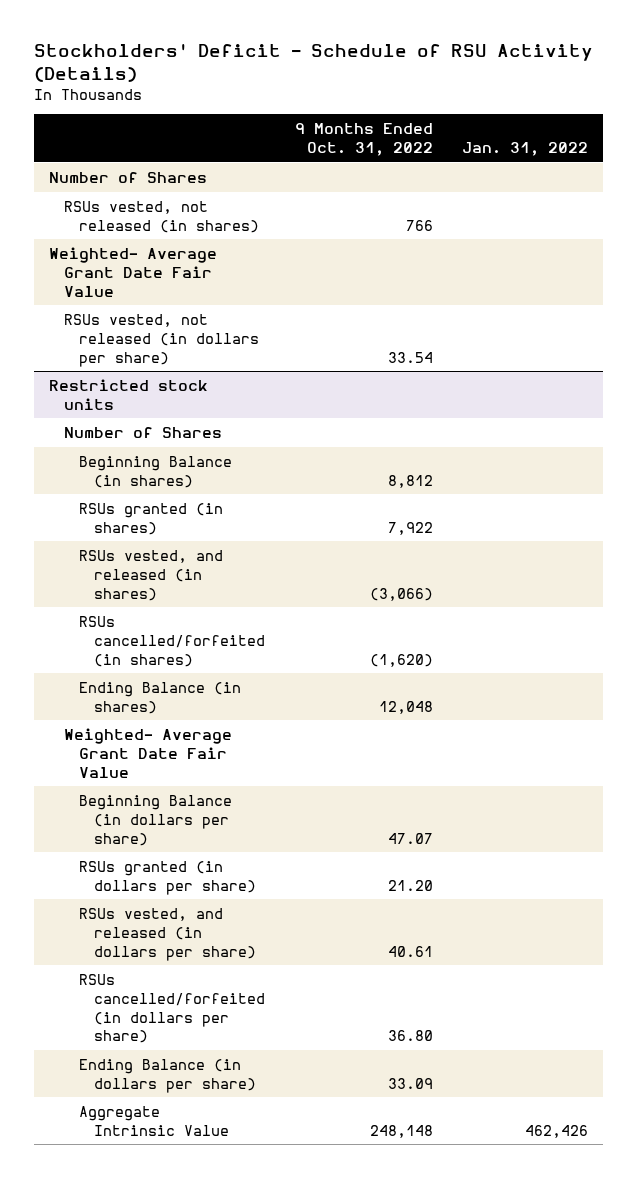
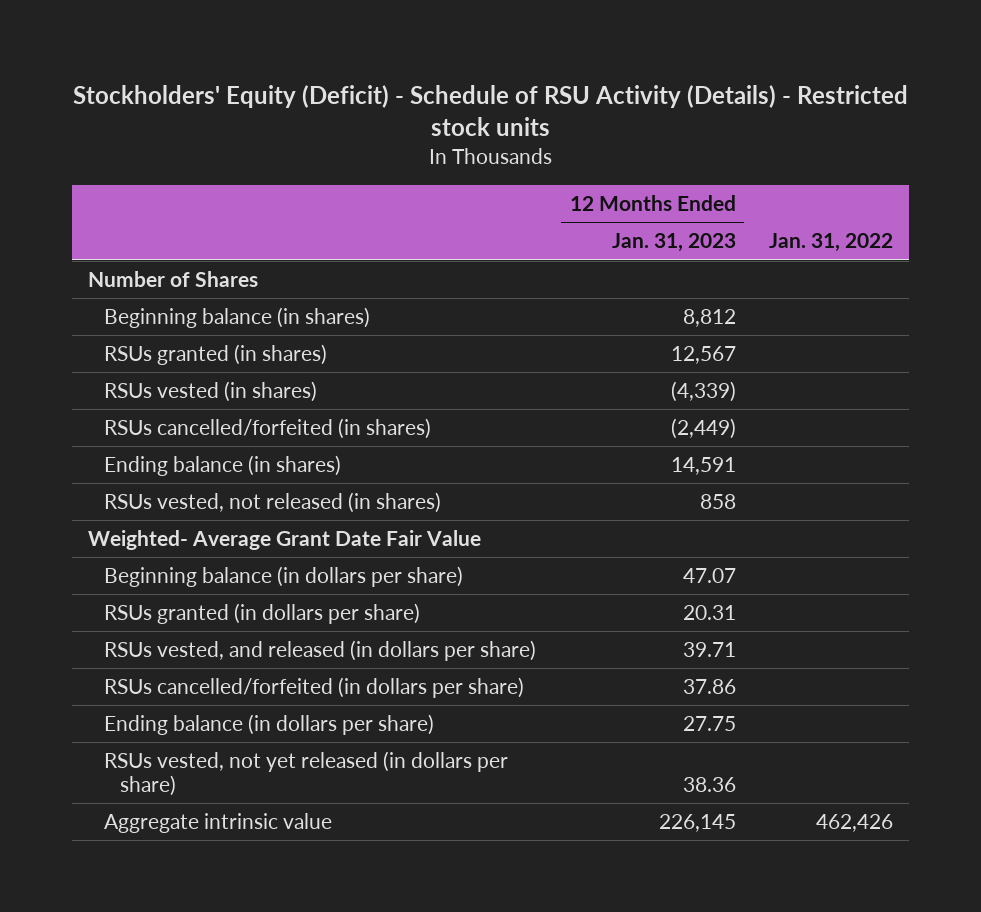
- Stockholders' Deficit - Schedule of RSU Activity (Details)
+ Stockholders' Equity (Deficit) - Schedule of RSU Activity (Details) - Restricted stock units
- | 9 Months Ended Oct. 31, 2022 | Jan. 31, 2022
+ | 12 Months Ended Jan. 31, 2023 | Jan. 31, 2022
+ Beginning balance (in shares) | 8,812 |
+ RSUs granted (in shares) | 12,567 |
+ RSUs vested (in shares) | (4,339) |
+ RSUs cancelled/forfeited (in shares) | (2,449) |
+ Ending balance (in shares) | 14,591 |
- RSUs vested, not released (in dollars per share) | 33.54 |
- Restricted stock units
- Number of Shares
- Beginning Balance (in shares) | 8,812 |
- RSUs granted (in shares) | 7,922 |
- RSUs vested, and released (in shares) | (3,066) |
- RSUs cancelled/forfeited (in shares) | (1,620) |
- Ending Balance (in shares) | 12,048 |
- Weighted- Average Grant Date Fair Value
- Beginning Balance (in dollars per share) | 47.07 |
- RSUs granted (in dollars per share) | 21.20 |
- RSUs vested, and released (in dollars per share) | 40.61 |
- RSUs cancelled/forfeited (in dollars per share) | 36.80 |
- Ending Balance (in dollars per share) | 33.09 |
- Aggregate Intrinsic Value | 248,148 | 462,426
+ Beginning balance (in dollars per share) | 47.07 |
+ RSUs granted (in dollars per share) | 20.31 |
+ RSUs vested, and released (in dollars per share) | 39.71 |
+ RSUs cancelled/forfeited (in dollars per share) | 37.86 |
+ Ending balance (in dollars per share) | 27.75 |
+ RSUs vested, not yet released (in dollars per share) | 38.36 |
+ Aggregate intrinsic value | 226,145 | 462,426

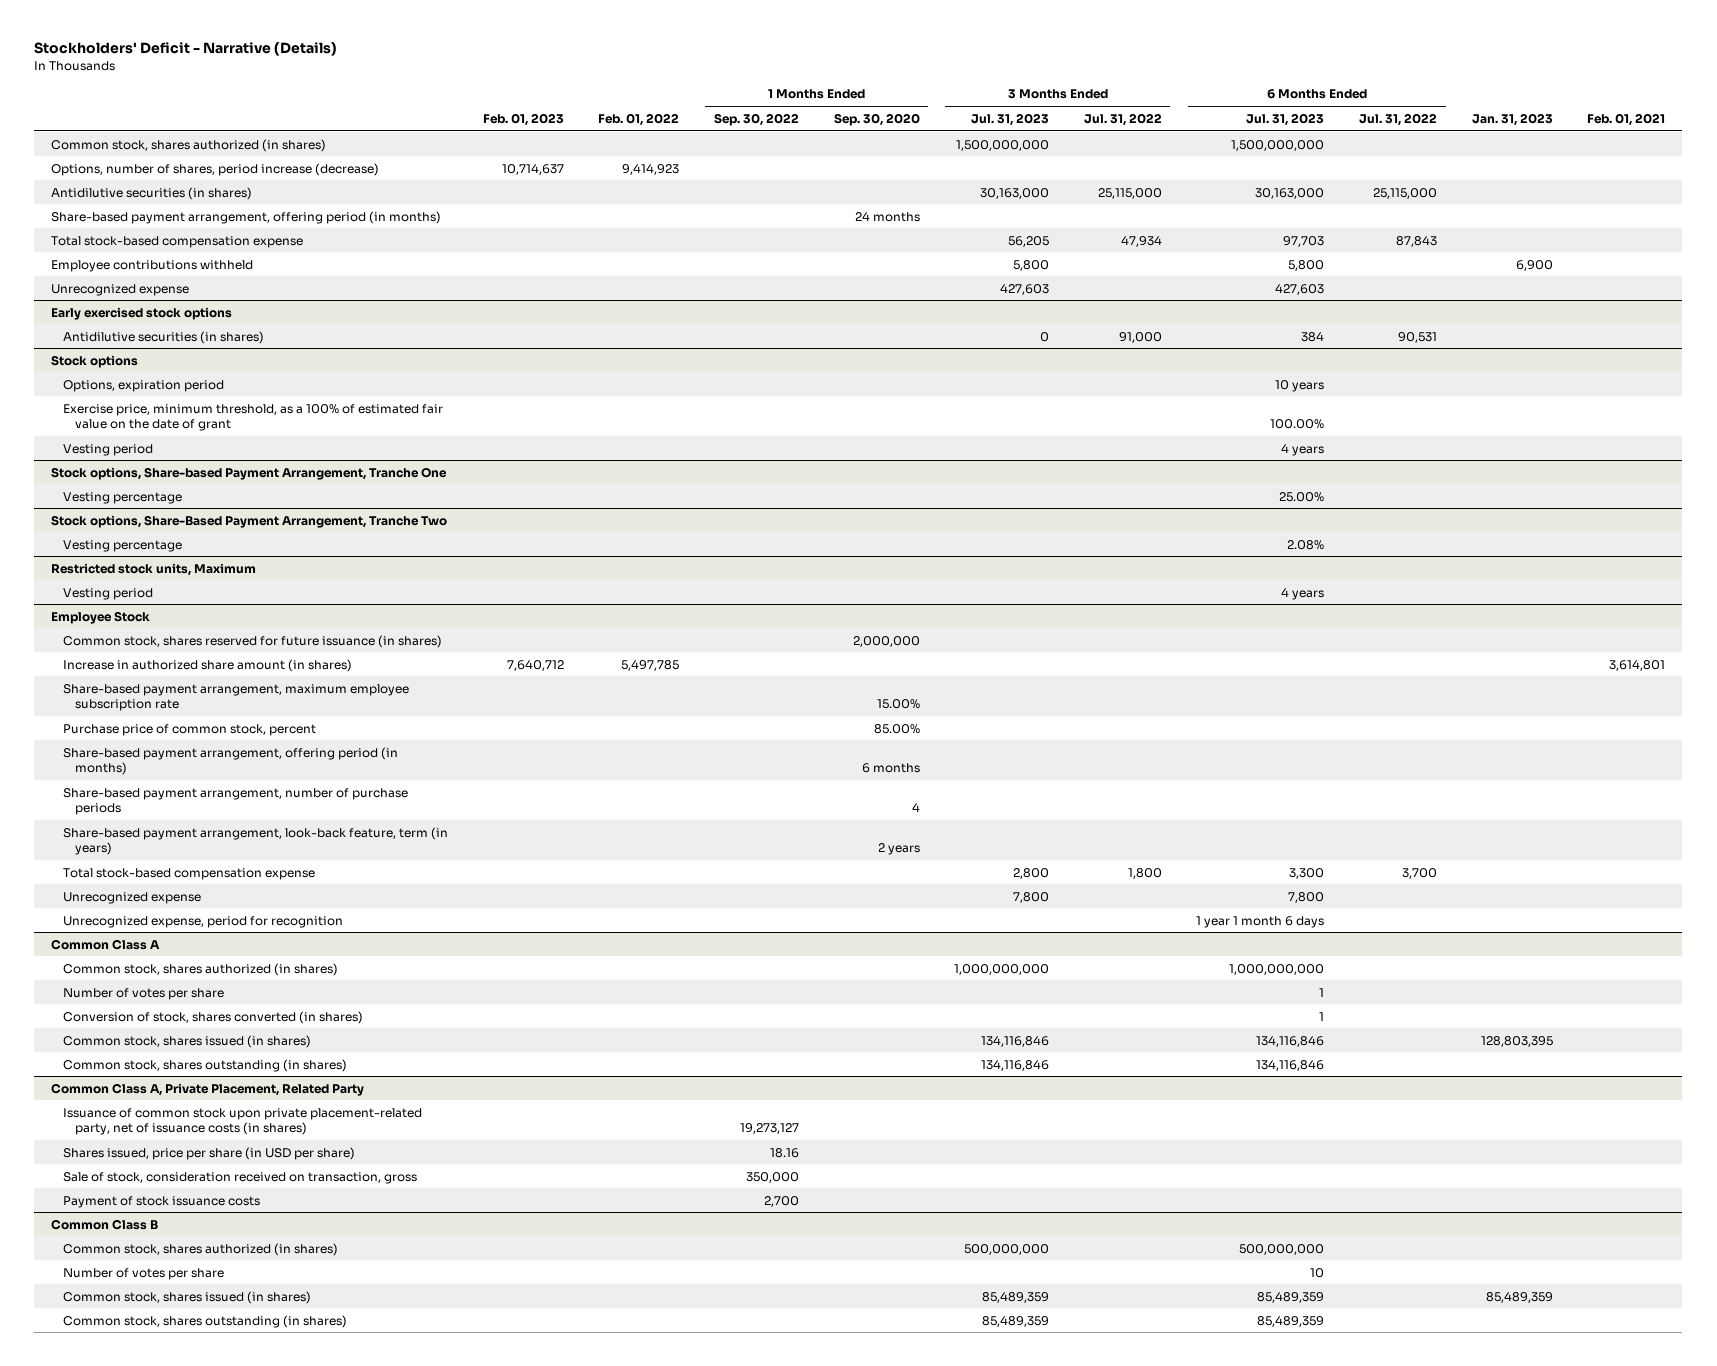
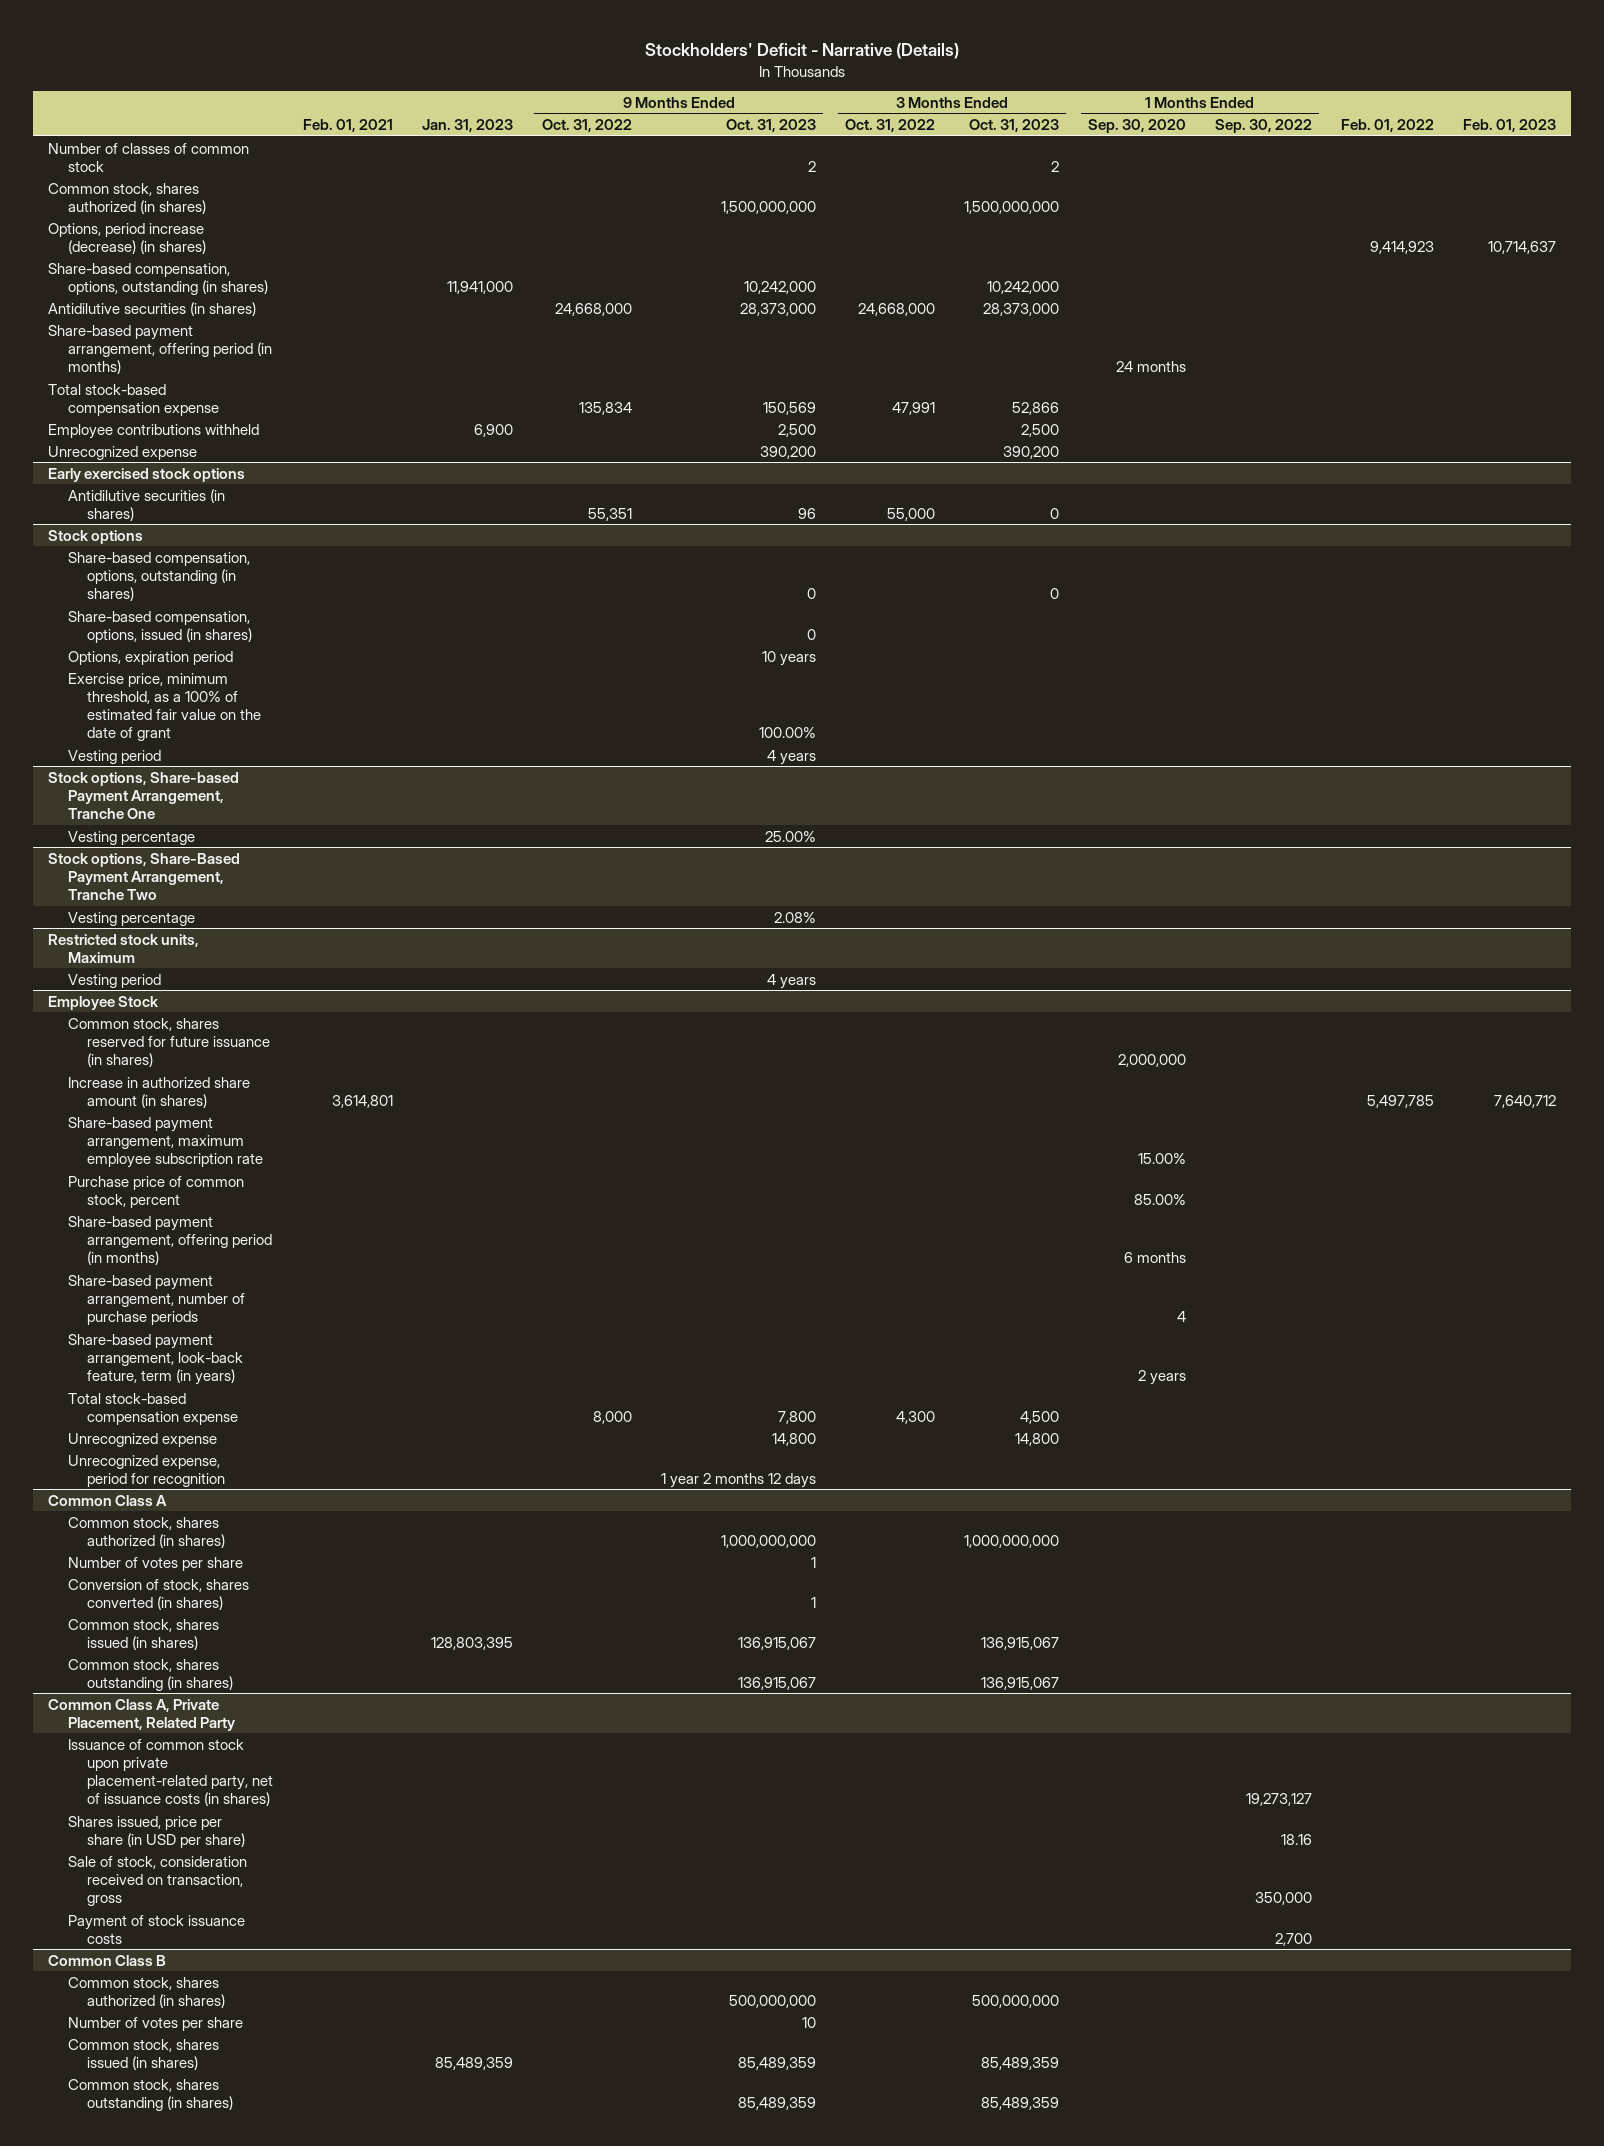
- | Feb. 01, 2023 | Feb. 01, 2022 | 1 Months Ended Sep. 30, 2022 | 1 Months Ended Sep. 30, 2020 | 3 Months Ended Jul. 31, 2023 | 3 Months Ended Jul. 31, 2022 | 6 Months Ended Jul. 31, 2023 | 6 Months Ended Jul. 31, 2022 | Jan. 31, 2023 | Feb. 01, 2021
+ | Feb. 01, 2021 | Jan. 31, 2023 | 9 Months Ended Oct. 31, 2022 | 9 Months Ended Oct. 31, 2023 | 3 Months Ended Oct. 31, 2022 | 3 Months Ended Oct. 31, 2023 | 1 Months Ended Sep. 30, 2020 | 1 Months Ended Sep. 30, 2022 | Feb. 01, 2022 | Feb. 01, 2023
+ Number of classes of common stock | | | | 2 | | 2 | | | |
- Options, number of shares, period increase (decrease) | 10,714,637 | 9,414,923 | | | | | | | |
+ Options, period increase (decrease) (in shares) | | | | | | | | | 9,414,923 | 10,714,637
+ Share-based compensation, options, outstanding (in shares) | | 11,941,000 | | 10,242,000 | | 10,242,000 | | | |
@ Stock options
+ Share-based compensation, options, outstanding (in shares) | | | | 0 | | 0 | | | |
+ Share-based compensation, options, issued (in shares) | | | | 0 | | | | | |

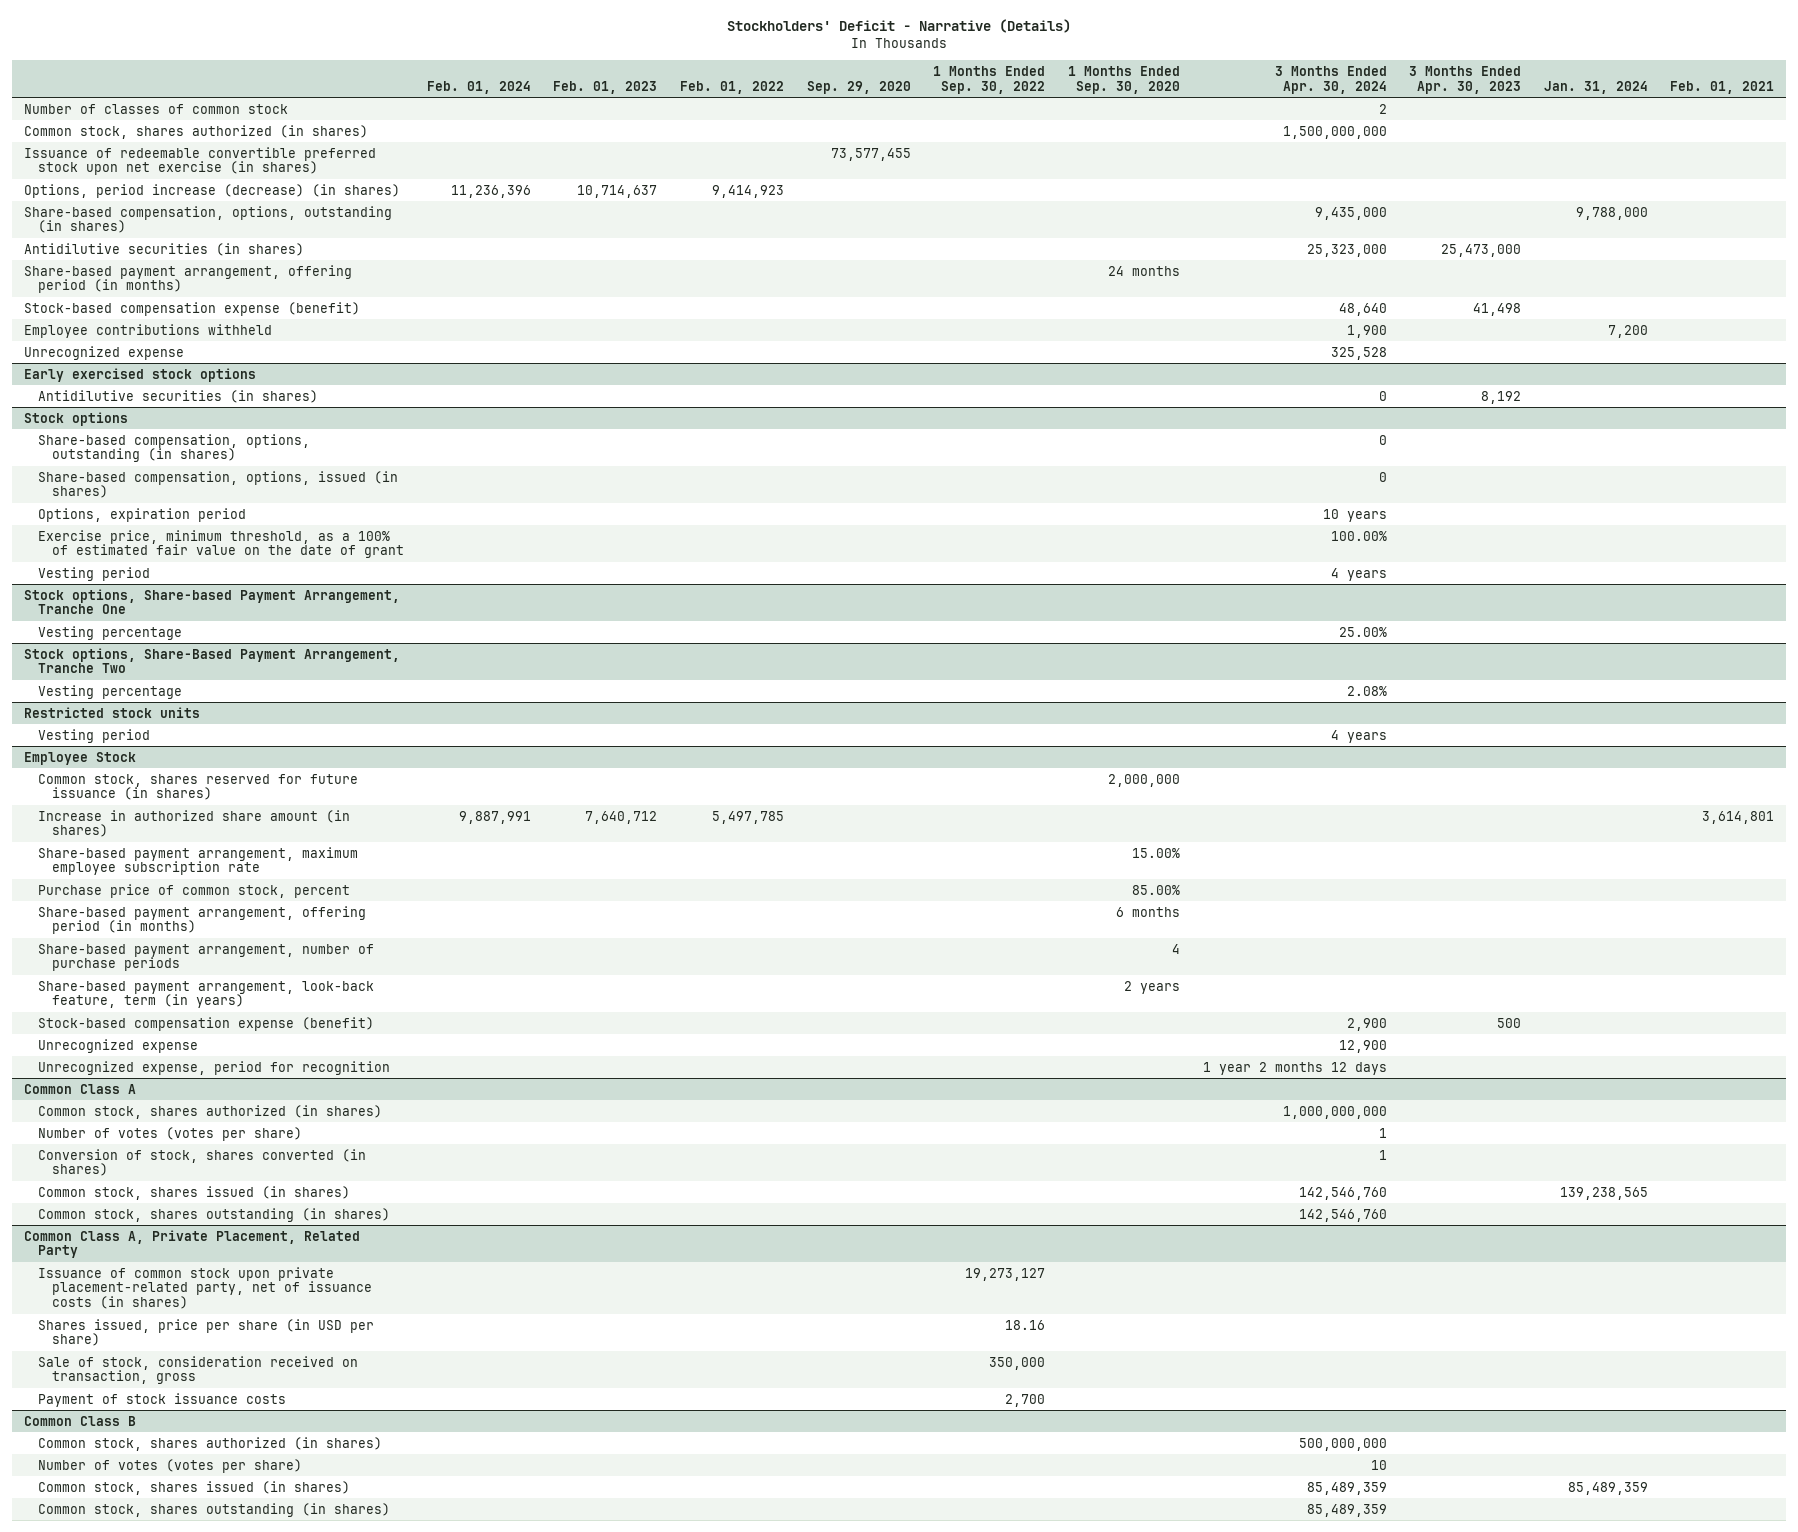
- | Feb. 01, 2021 | Jan. 31, 2023 | 9 Months Ended Oct. 31, 2022 | 9 Months Ended Oct. 31, 2023 | 3 Months Ended Oct. 31, 2022 | 3 Months Ended Oct. 31, 2023 | 1 Months Ended Sep. 30, 2020 | 1 Months Ended Sep. 30, 2022 | Feb. 01, 2022 | Feb. 01, 2023
+ | Feb. 01, 2024 | Feb. 01, 2023 | Feb. 01, 2022 | Sep. 29, 2020 | 1 Months Ended Sep. 30, 2022 | 1 Months Ended Sep. 30, 2020 | 3 Months Ended Apr. 30, 2024 | 3 Months Ended Apr. 30, 2023 | Jan. 31, 2024 | Feb. 01, 2021
+ Issuance of redeemable convertible preferred stock upon net exercise (in shares) | | | | 73,577,455 | | | | | |
- Total stock-based compensation expense | | | 135,834 | 150,569 | 47,991 | 52,866 | | | |
+ Stock-based compensation expense (benefit) | | | | | | | 48,640 | 41,498 | |
- Restricted stock units, Maximum
+ Restricted stock units
@ Employee Stock
- Total stock-based compensation expense | | | 8,000 | 7,800 | 4,300 | 4,500 | | | |
+ Stock-based compensation expense (benefit) | | | | | | | 2,900 | 500 | |
@ Common Class A
- Number of votes per share | | | | 1 | | | | | |
+ Number of votes (votes per share) | | | | | | | 1 | | |
@ Common Class B
- Number of votes per share | | | | 10 | | | | | |
+ Number of votes (votes per share) | | | | | | | 10 | | |

